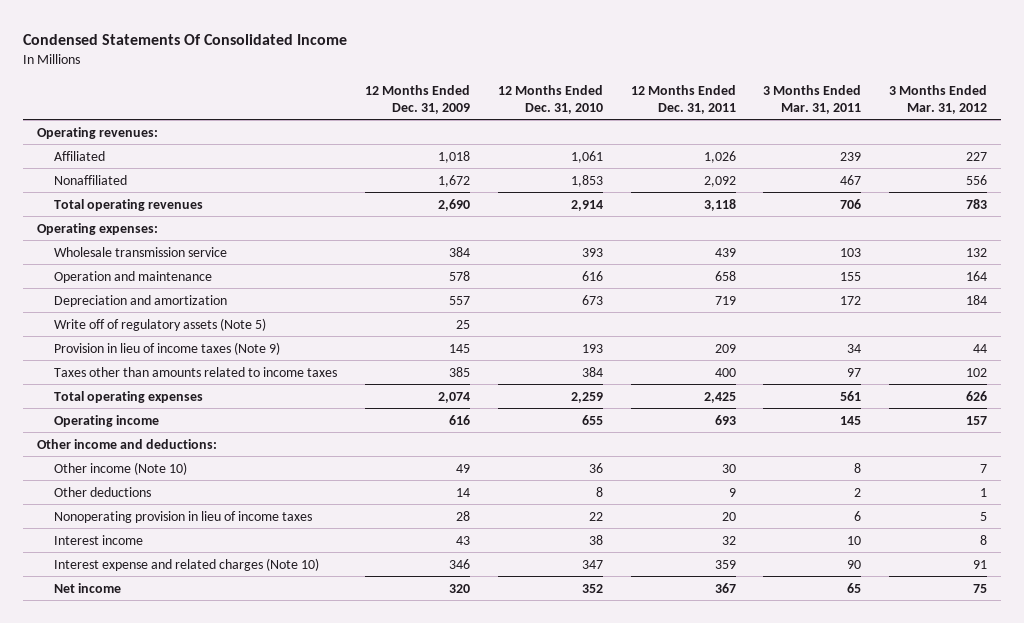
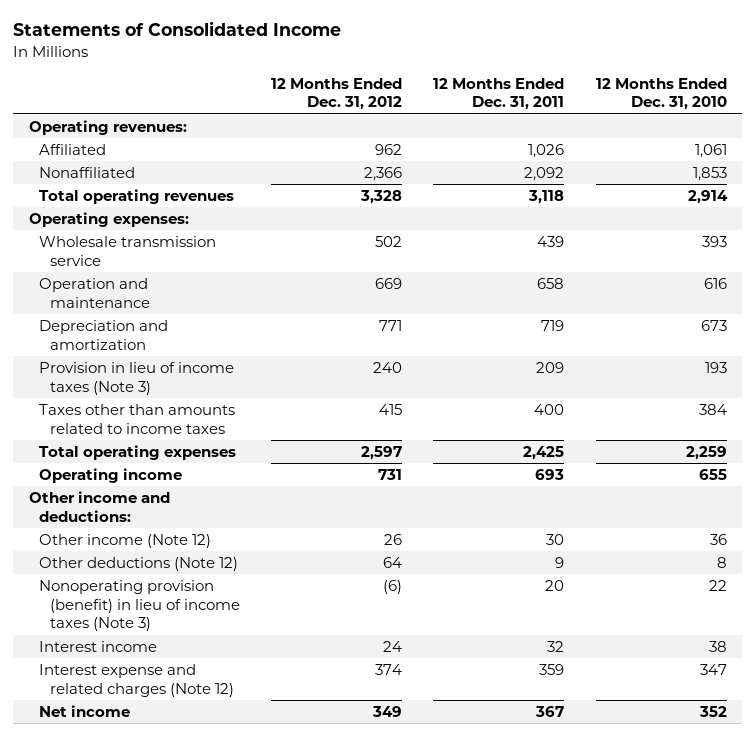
- Condensed Statements Of Consolidated Income
+ Statements of Consolidated Income
- | 12 Months Ended Dec. 31, 2009 | 12 Months Ended Dec. 31, 2010 | 12 Months Ended Dec. 31, 2011 | 3 Months Ended Mar. 31, 2011 | 3 Months Ended Mar. 31, 2012
+ | 12 Months Ended Dec. 31, 2012 | 12 Months Ended Dec. 31, 2011 | 12 Months Ended Dec. 31, 2010
- Write off of regulatory assets (Note 5) | 25 | | | |
- Provision in lieu of income taxes (Note 9) | 145 | 193 | 209 | 34 | 44
+ Provision in lieu of income taxes (Note 3) | 240 | 209 | 193
- Other income (Note 10) | 49 | 36 | 30 | 8 | 7
- Other deductions | 14 | 8 | 9 | 2 | 1
- Nonoperating provision in lieu of income taxes | 28 | 22 | 20 | 6 | 5
+ Other income (Note 12) | 26 | 30 | 36
+ Other deductions (Note 12) | 64 | 9 | 8
+ Nonoperating provision (benefit) in lieu of income taxes (Note 3) | (6) | 20 | 22
- Interest expense and related charges (Note 10) | 346 | 347 | 359 | 90 | 91
+ Interest expense and related charges (Note 12) | 374 | 359 | 347

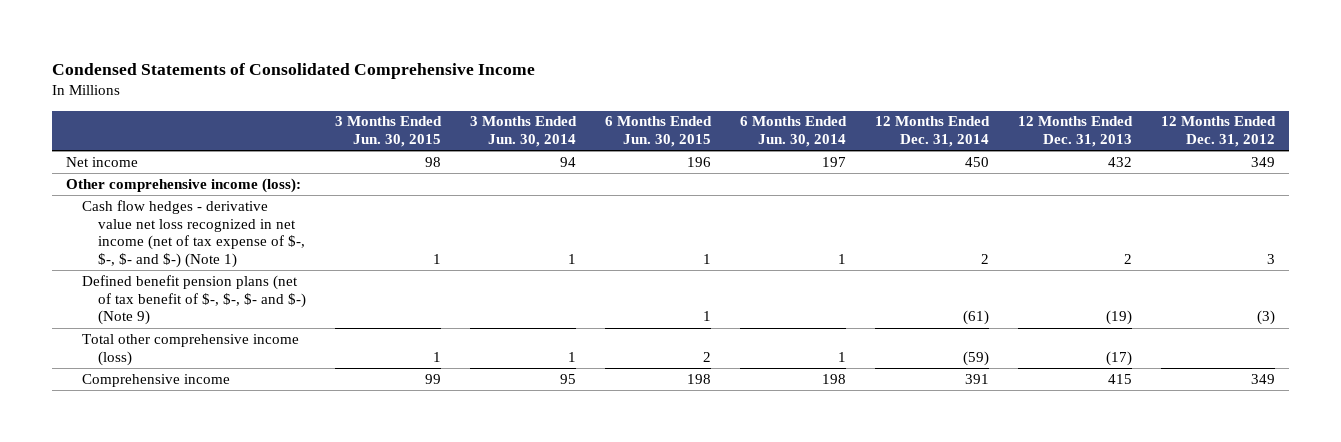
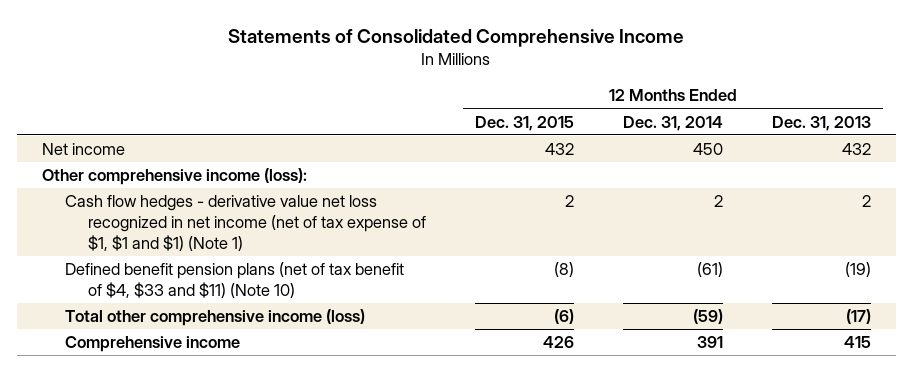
- Condensed Statements of Consolidated Comprehensive Income
+ Statements of Consolidated Comprehensive Income
- | 3 Months Ended Jun. 30, 2015 | 3 Months Ended Jun. 30, 2014 | 6 Months Ended Jun. 30, 2015 | 6 Months Ended Jun. 30, 2014 | 12 Months Ended Dec. 31, 2014 | 12 Months Ended Dec. 31, 2013 | 12 Months Ended Dec. 31, 2012
+ | 12 Months Ended Dec. 31, 2015 | 12 Months Ended Dec. 31, 2014 | 12 Months Ended Dec. 31, 2013
- Cash flow hedges - derivative value net loss recognized in net income (net of tax expense of $-, $-, $- and $-) (Note 1) | 1 | 1 | 1 | 1 | 2 | 2 | 3
- Defined benefit pension plans (net of tax benefit of $-, $-, $- and $-) (Note 9) | | | 1 | | (61) | (19) | (3)
+ Cash flow hedges - derivative value net loss recognized in net income (net of tax expense of $1, $1 and $1) (Note 1) | 2 | 2 | 2
+ Defined benefit pension plans (net of tax benefit of $4, $33 and $11) (Note 10) | (8) | (61) | (19)

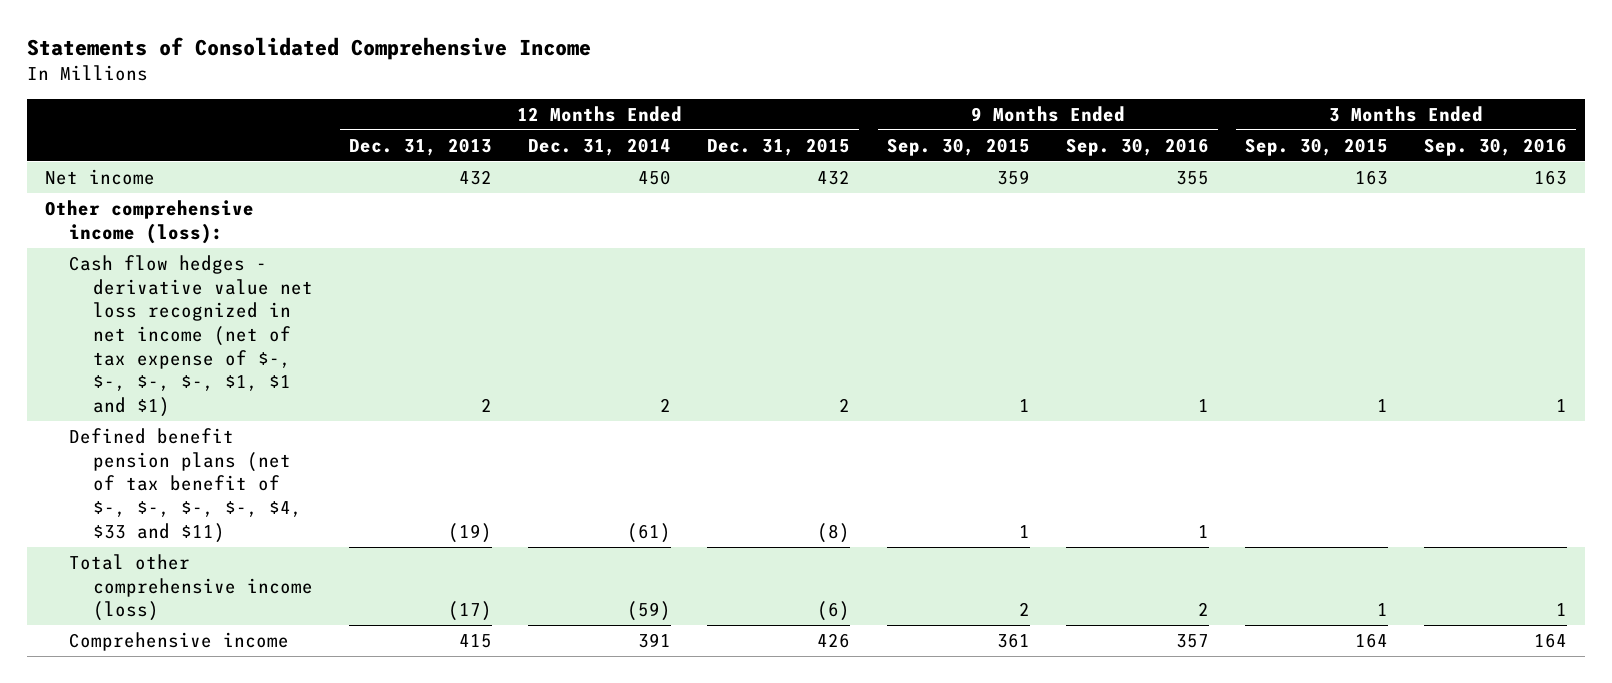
- | 12 Months Ended Dec. 31, 2015 | 12 Months Ended Dec. 31, 2014 | 12 Months Ended Dec. 31, 2013
+ | 12 Months Ended Dec. 31, 2013 | 12 Months Ended Dec. 31, 2014 | 12 Months Ended Dec. 31, 2015 | 9 Months Ended Sep. 30, 2015 | 9 Months Ended Sep. 30, 2016 | 3 Months Ended Sep. 30, 2015 | 3 Months Ended Sep. 30, 2016
- Cash flow hedges - derivative value net loss recognized in net income (net of tax expense of $1, $1 and $1) (Note 1) | 2 | 2 | 2
- Defined benefit pension plans (net of tax benefit of $4, $33 and $11) (Note 10) | (8) | (61) | (19)
+ Cash flow hedges - derivative value net loss recognized in net income (net of tax expense of $-, $-, $-, $-, $1, $1 and $1) | 2 | 2 | 2 | 1 | 1 | 1 | 1
+ Defined benefit pension plans (net of tax benefit of $-, $-, $-, $-, $4, $33 and $11) | (19) | (61) | (8) | 1 | 1 | |

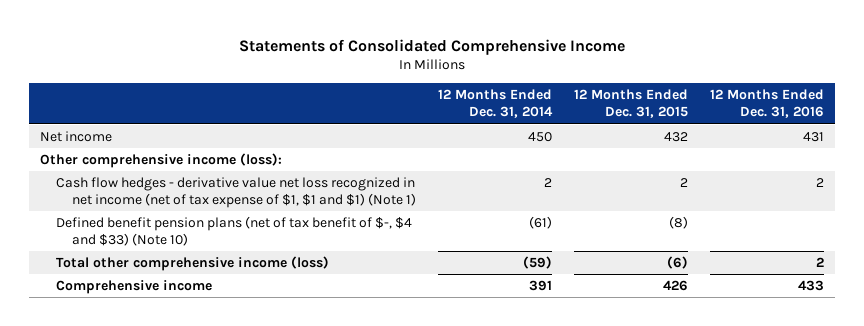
- | 12 Months Ended Dec. 31, 2013 | 12 Months Ended Dec. 31, 2014 | 12 Months Ended Dec. 31, 2015 | 9 Months Ended Sep. 30, 2015 | 9 Months Ended Sep. 30, 2016 | 3 Months Ended Sep. 30, 2015 | 3 Months Ended Sep. 30, 2016
+ | 12 Months Ended Dec. 31, 2014 | 12 Months Ended Dec. 31, 2015 | 12 Months Ended Dec. 31, 2016
- Cash flow hedges - derivative value net loss recognized in net income (net of tax expense of $-, $-, $-, $-, $1, $1 and $1) | 2 | 2 | 2 | 1 | 1 | 1 | 1
- Defined benefit pension plans (net of tax benefit of $-, $-, $-, $-, $4, $33 and $11) | (19) | (61) | (8) | 1 | 1 | |
+ Cash flow hedges - derivative value net loss recognized in net income (net of tax expense of $1, $1 and $1) (Note 1) | 2 | 2 | 2
+ Defined benefit pension plans (net of tax benefit of $-, $4 and $33) (Note 10) | (61) | (8) |

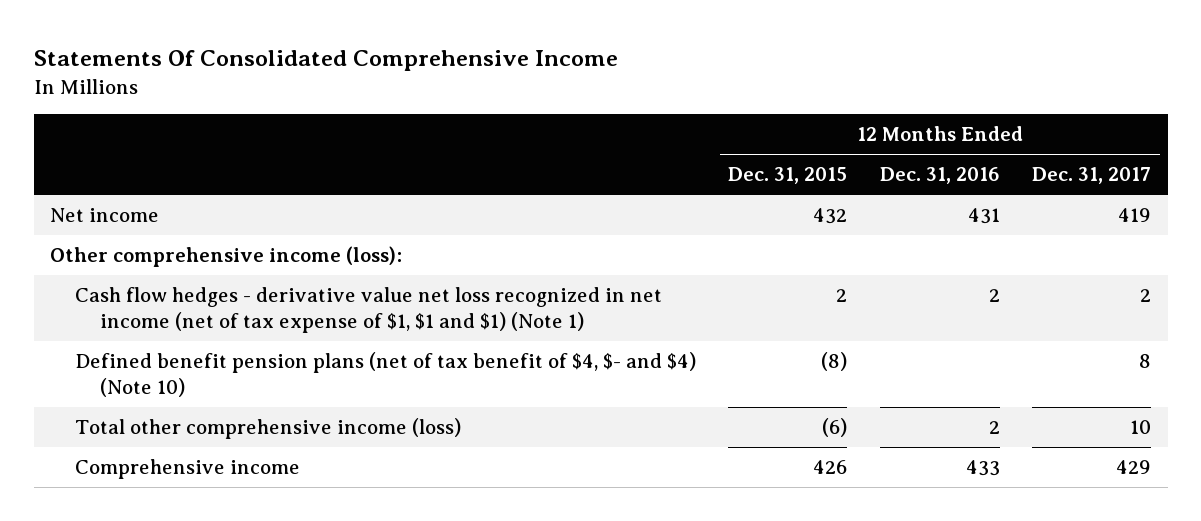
- Statements of Consolidated Comprehensive Income
+ Statements Of Consolidated Comprehensive Income
- | 12 Months Ended Dec. 31, 2014 | 12 Months Ended Dec. 31, 2015 | 12 Months Ended Dec. 31, 2016
+ | 12 Months Ended Dec. 31, 2015 | 12 Months Ended Dec. 31, 2016 | 12 Months Ended Dec. 31, 2017
- Defined benefit pension plans (net of tax benefit of $-, $4 and $33) (Note 10) | (61) | (8) |
+ Defined benefit pension plans (net of tax benefit of $4, $- and $4) (Note 10) | (8) | | 8

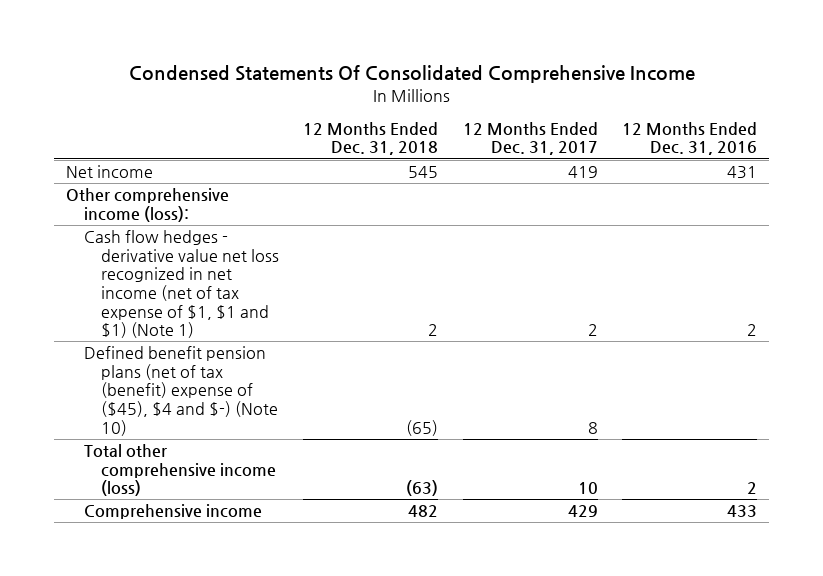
- Statements Of Consolidated Comprehensive Income
+ Condensed Statements Of Consolidated Comprehensive Income
- | 12 Months Ended Dec. 31, 2015 | 12 Months Ended Dec. 31, 2016 | 12 Months Ended Dec. 31, 2017
+ | 12 Months Ended Dec. 31, 2018 | 12 Months Ended Dec. 31, 2017 | 12 Months Ended Dec. 31, 2016
- Defined benefit pension plans (net of tax benefit of $4, $- and $4) (Note 10) | (8) | | 8
+ Defined benefit pension plans (net of tax (benefit) expense of ($45), $4 and $-) (Note 10) | (65) | 8 |

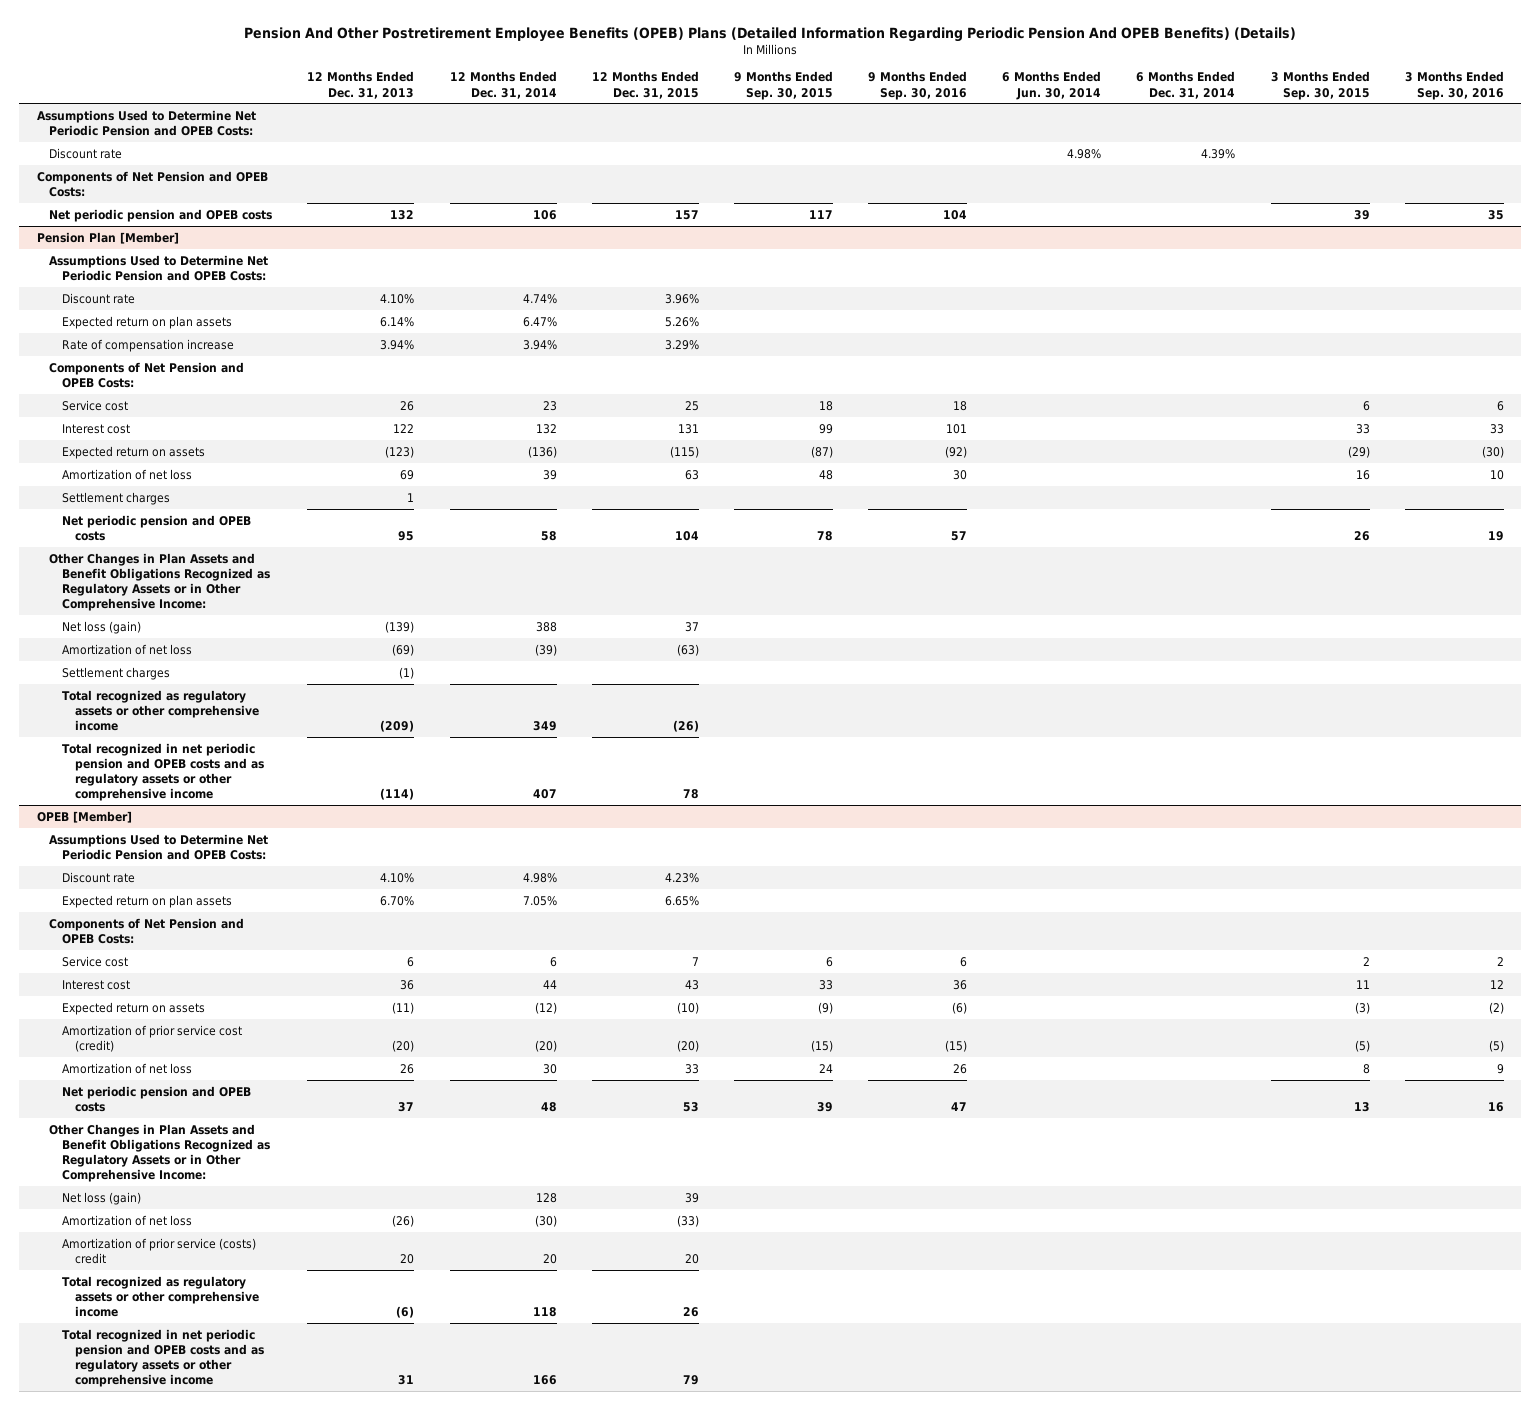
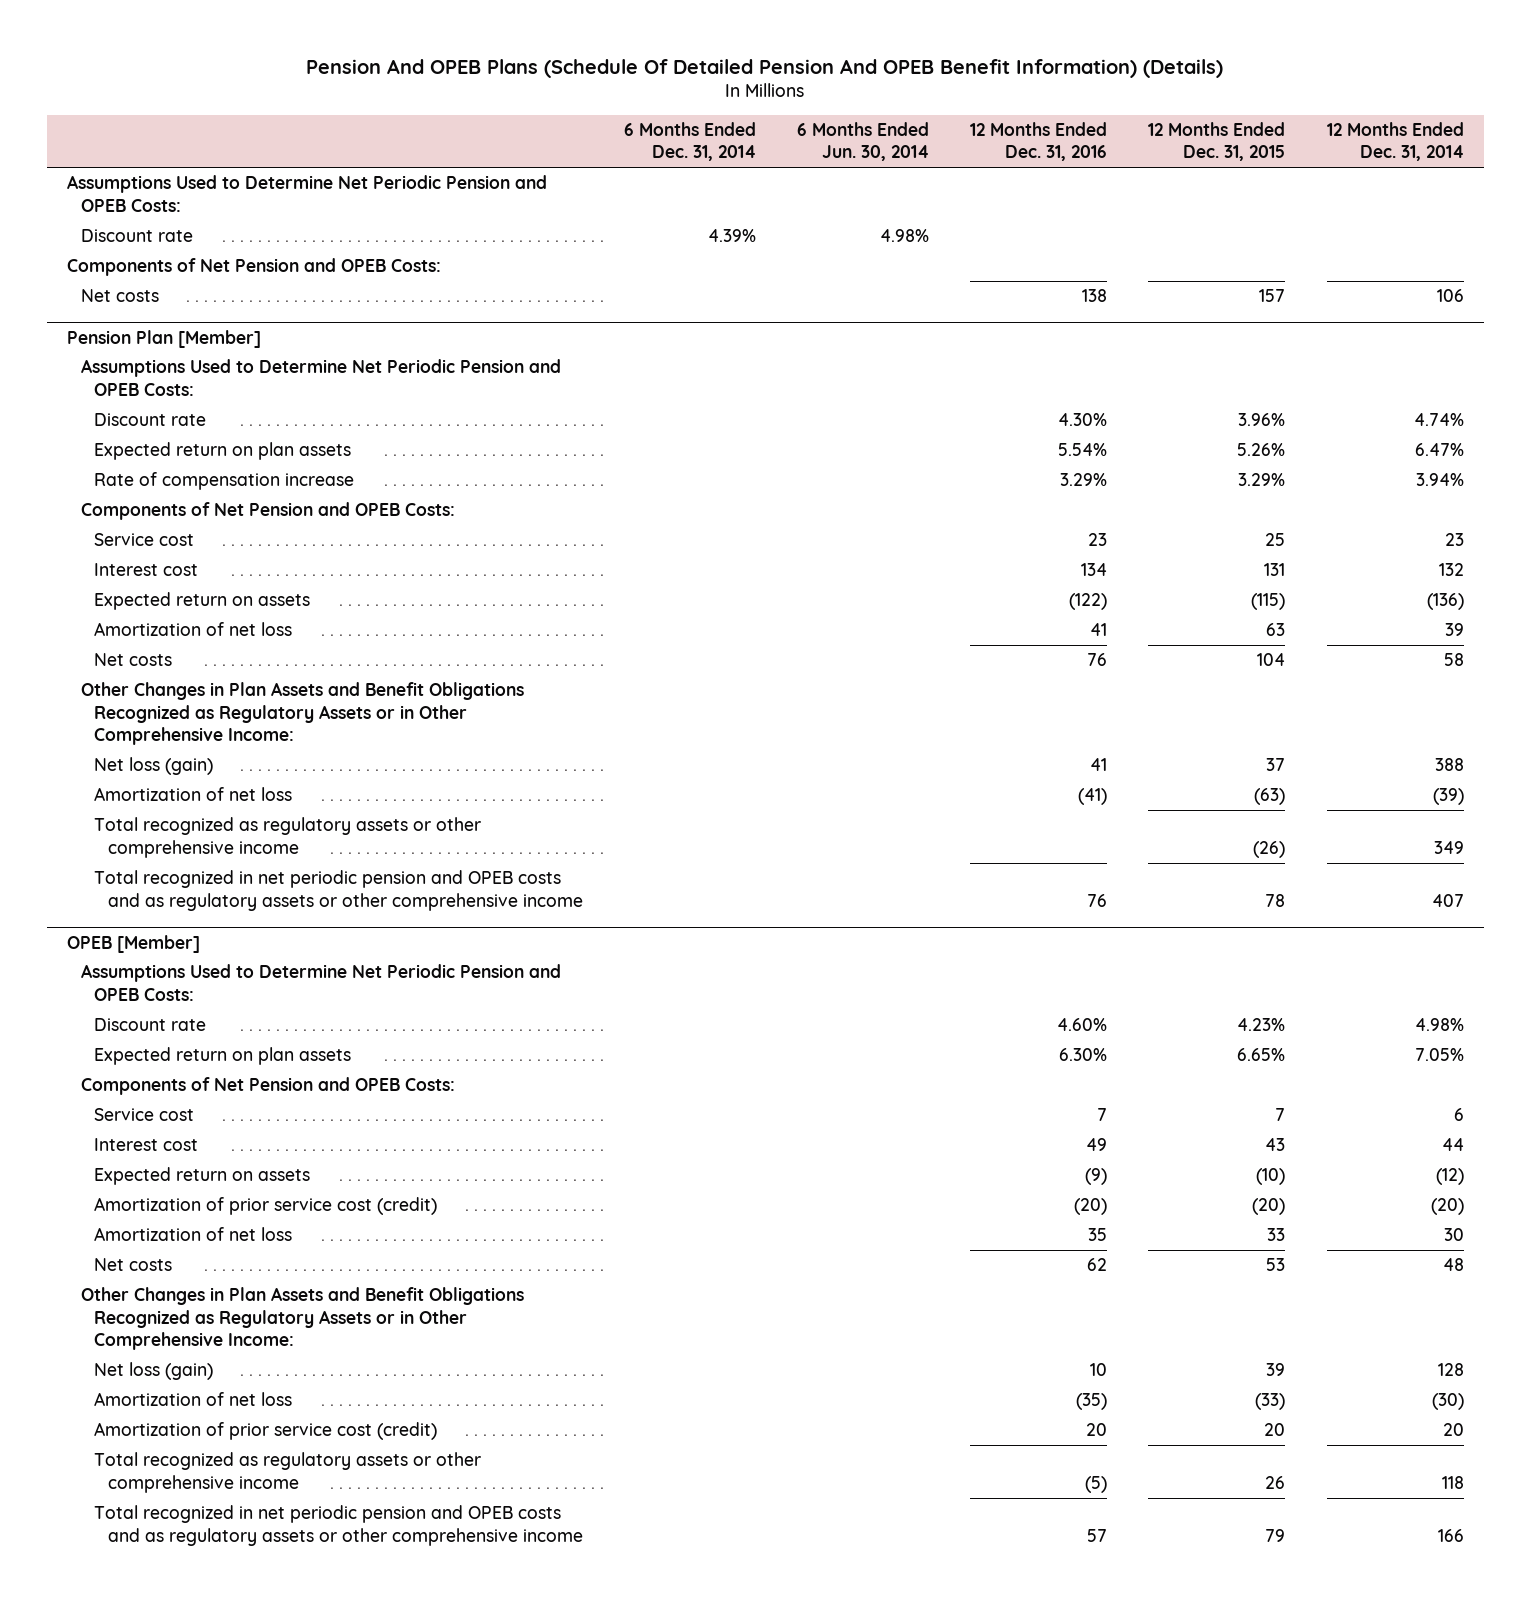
- Pension And Other Postretirement Employee Benefits (OPEB) Plans (Detailed Information Regarding Periodic Pension And OPEB Benefits) (Details)
+ Pension And OPEB Plans (Schedule Of Detailed Pension And OPEB Benefit Information) (Details)
- | 12 Months Ended Dec. 31, 2013 | 12 Months Ended Dec. 31, 2014 | 12 Months Ended Dec. 31, 2015 | 9 Months Ended Sep. 30, 2015 | 9 Months Ended Sep. 30, 2016 | 6 Months Ended Jun. 30, 2014 | 6 Months Ended Dec. 31, 2014 | 3 Months Ended Sep. 30, 2015 | 3 Months Ended Sep. 30, 2016
+ | 6 Months Ended Dec. 31, 2014 | 6 Months Ended Jun. 30, 2014 | 12 Months Ended Dec. 31, 2016 | 12 Months Ended Dec. 31, 2015 | 12 Months Ended Dec. 31, 2014
- Net periodic pension and OPEB costs | 132 | 106 | 157 | 117 | 104 | | | 39 | 35
+ Net costs | | | 138 | 157 | 106
@ Pension Plan [Member]
- Settlement charges | 1 | | | | | | | |
- Net periodic pension and OPEB costs | 95 | 58 | 104 | 78 | 57 | | | 26 | 19
+ Net costs | | | 76 | 104 | 58
- Settlement charges | (1) | | | | | | | |
@ OPEB [Member]
- Net periodic pension and OPEB costs | 37 | 48 | 53 | 39 | 47 | | | 13 | 16
+ Net costs | | | 62 | 53 | 48
- Amortization of prior service (costs) credit | 20 | 20 | 20 | | | | | |
+ Amortization of prior service cost (credit) | | | 20 | 20 | 20

